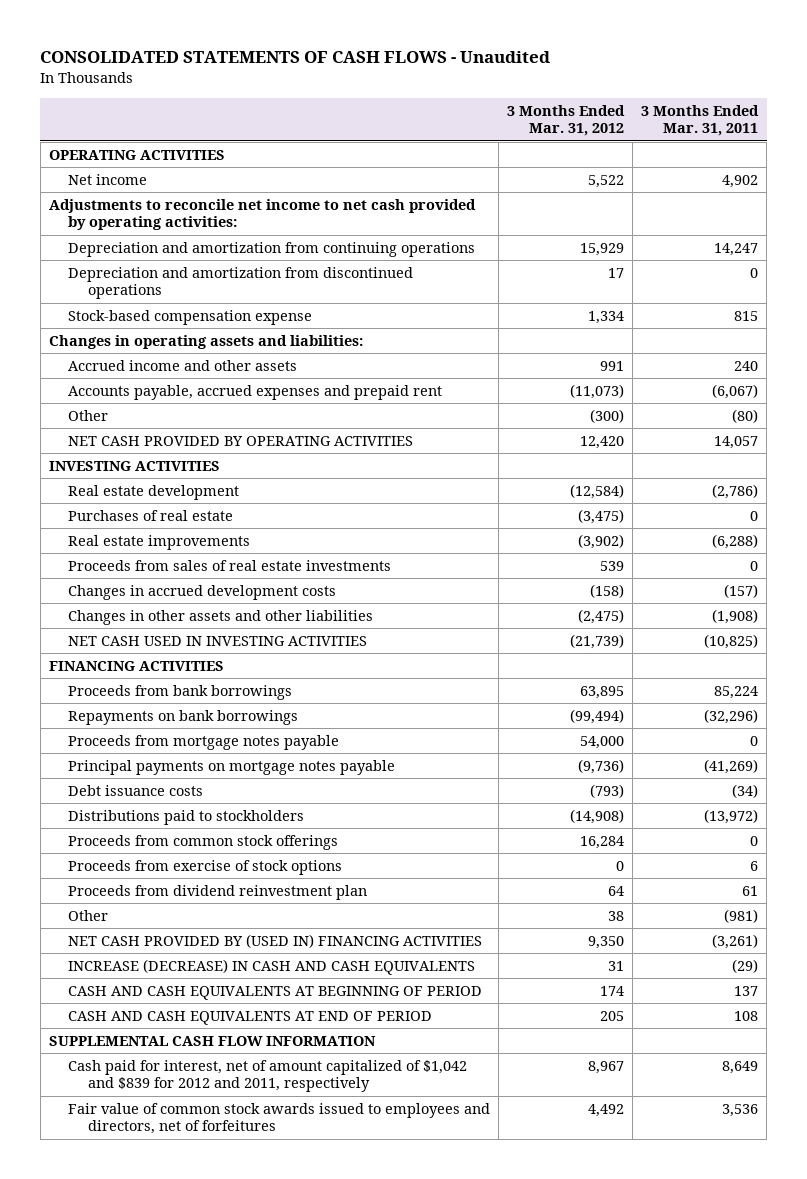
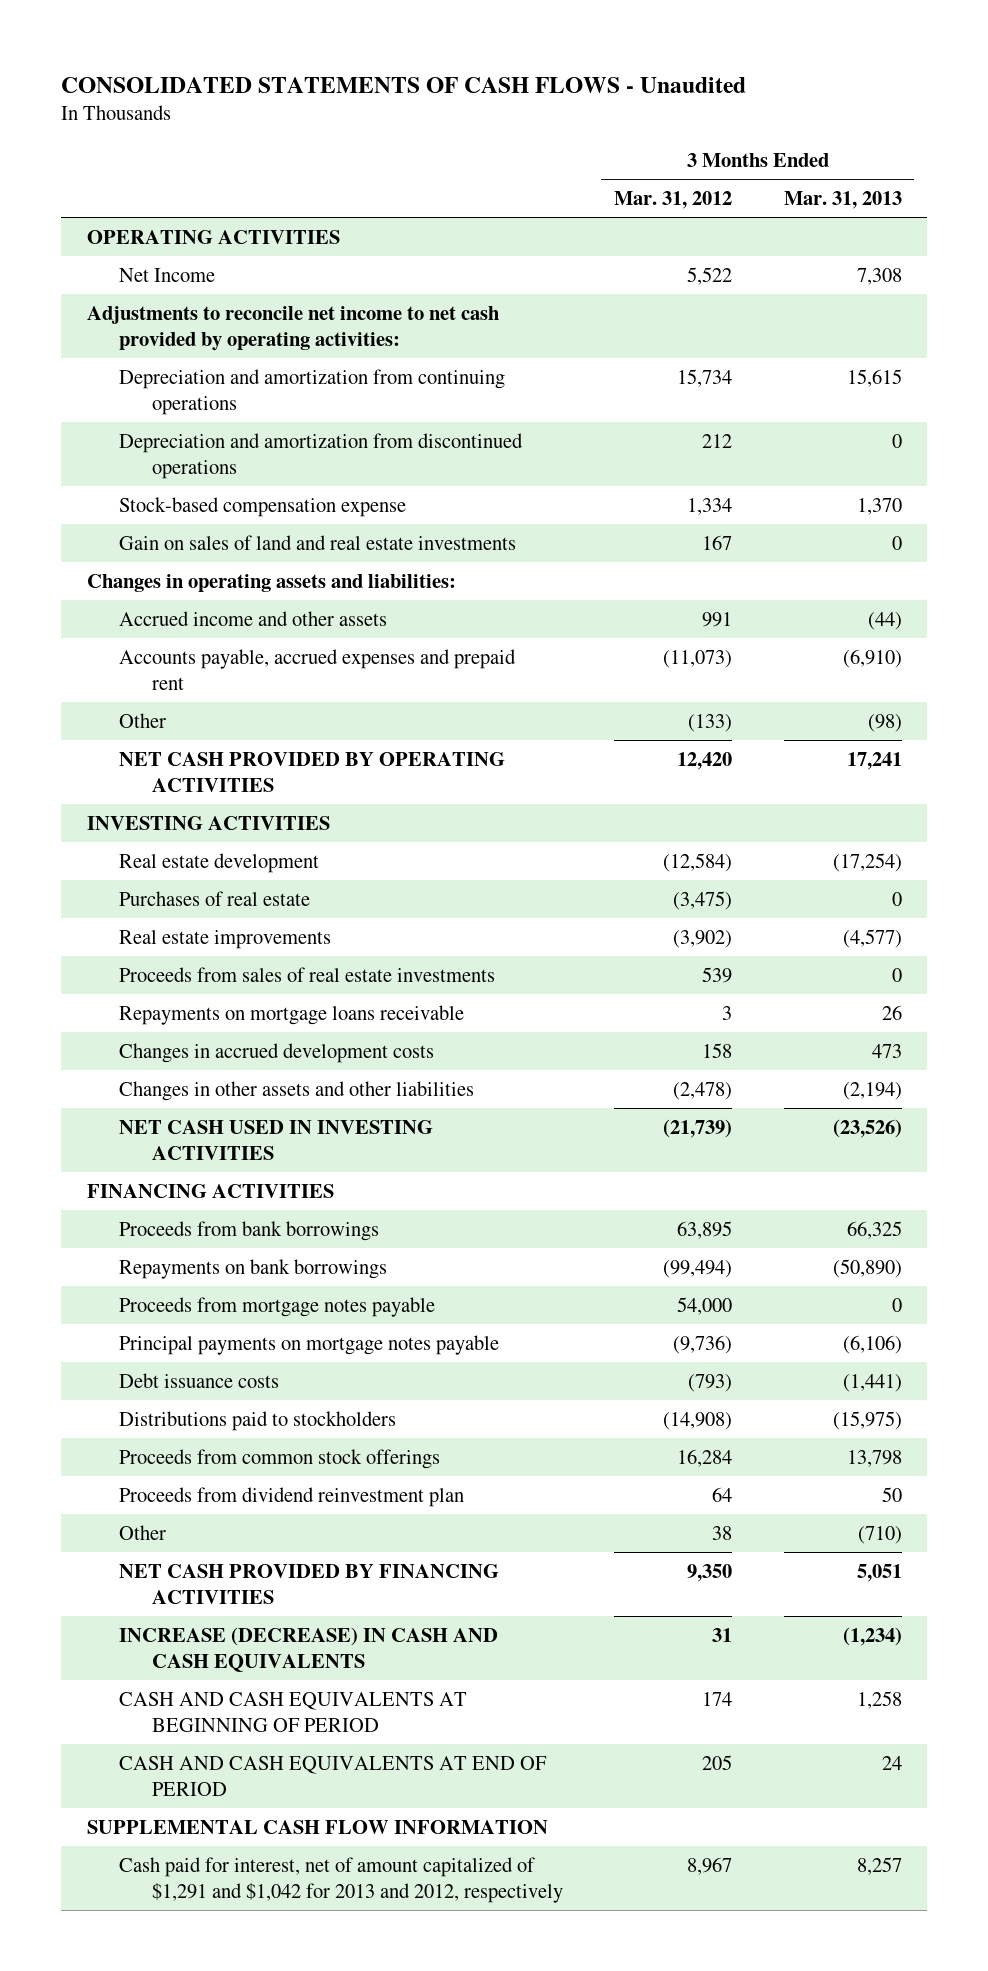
- | 3 Months Ended Mar. 31, 2012 | 3 Months Ended Mar. 31, 2011
+ | 3 Months Ended Mar. 31, 2012 | 3 Months Ended Mar. 31, 2013
- Net income | 5,522 | 4,902
+ Net Income | 5,522 | 7,308
- Depreciation and amortization from continuing operations | 15,929 | 14,247
- Depreciation and amortization from discontinued operations | 17 | 0
+ Depreciation and amortization from continuing operations | 15,734 | 15,615
+ Depreciation and amortization from discontinued operations | 212 | 0
+ Gain on sales of land and real estate investments | 167 | 0
- Other | (300) | (80)
+ Other | (133) | (98)
- Changes in accrued development costs | (158) | (157)
- Changes in other assets and other liabilities | (2,475) | (1,908)
+ Repayments on mortgage loans receivable | 3 | 26
+ Changes in accrued development costs | 158 | 473
+ Changes in other assets and other liabilities | (2,478) | (2,194)
- Proceeds from exercise of stock options | 0 | 6
- NET CASH PROVIDED BY (USED IN) FINANCING ACTIVITIES | 9,350 | (3,261)
+ NET CASH PROVIDED BY FINANCING ACTIVITIES | 9,350 | 5,051
- Cash paid for interest, net of amount capitalized of $1,042 and $839 for 2012 and 2011, respectively | 8,967 | 8,649
- Fair value of common stock awards issued to employees and directors, net of forfeitures | 4,492 | 3,536
+ Cash paid for interest, net of amount capitalized of $1,291 and $1,042 for 2013 and 2012, respectively | 8,967 | 8,257

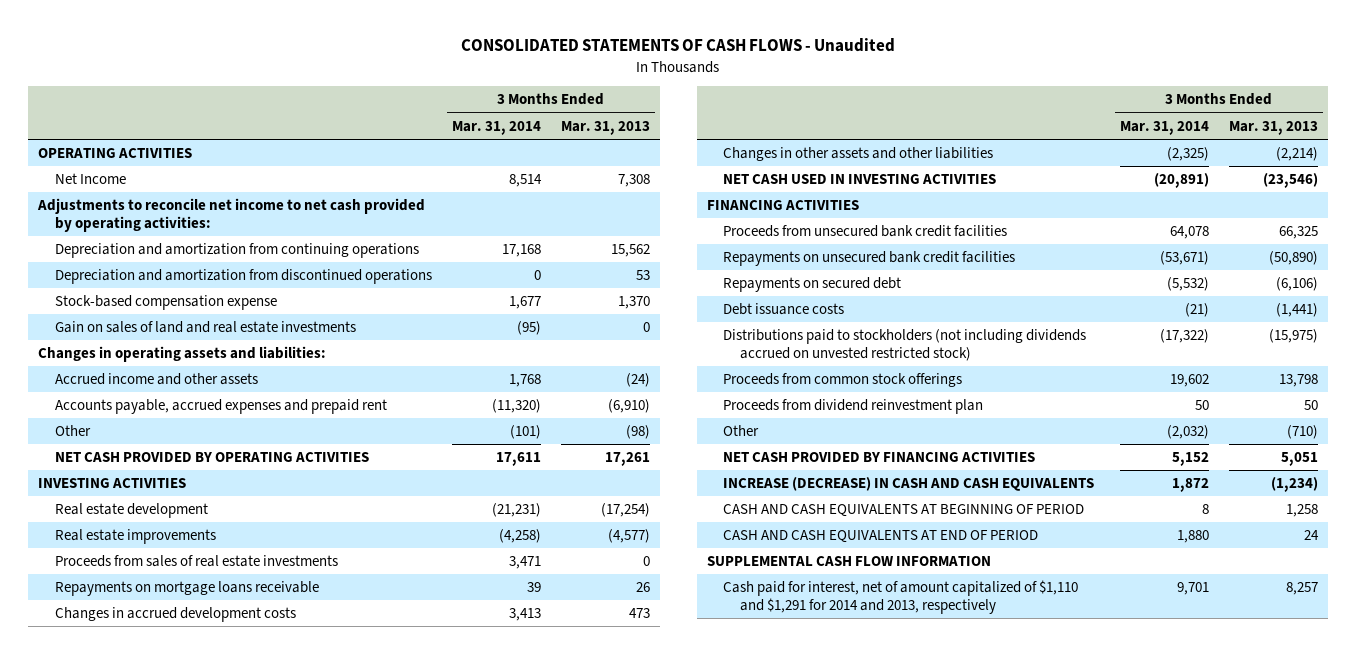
- | 3 Months Ended Mar. 31, 2012 | 3 Months Ended Mar. 31, 2013
+ | 3 Months Ended Mar. 31, 2014 | 3 Months Ended Mar. 31, 2013
- Depreciation and amortization from continuing operations | 15,734 | 15,615
- Depreciation and amortization from discontinued operations | 212 | 0
+ Depreciation and amortization from continuing operations | 17,168 | 15,562
+ Depreciation and amortization from discontinued operations | 0 | 53
- Accrued income and other assets | 991 | (44)
+ Accrued income and other assets | 1,768 | (24)
- NET CASH PROVIDED BY OPERATING ACTIVITIES | 12,420 | 17,241
+ NET CASH PROVIDED BY OPERATING ACTIVITIES | 17,611 | 17,261
- Purchases of real estate | (3,475) | 0
- Changes in other assets and other liabilities | (2,478) | (2,194)
- NET CASH USED IN INVESTING ACTIVITIES | (21,739) | (23,526)
+ Changes in other assets and other liabilities | (2,325) | (2,214)
+ NET CASH USED IN INVESTING ACTIVITIES | (20,891) | (23,546)
- Proceeds from bank borrowings | 63,895 | 66,325
- Repayments on bank borrowings | (99,494) | (50,890)
- Proceeds from mortgage notes payable | 54,000 | 0
- Principal payments on mortgage notes payable | (9,736) | (6,106)
+ Proceeds from unsecured bank credit facilities | 64,078 | 66,325
+ Repayments on unsecured bank credit facilities | (53,671) | (50,890)
+ Repayments on secured debt | (5,532) | (6,106)
- Distributions paid to stockholders | (14,908) | (15,975)
+ Distributions paid to stockholders (not including dividends accrued on unvested restricted stock) | (17,322) | (15,975)
- Cash paid for interest, net of amount capitalized of $1,291 and $1,042 for 2013 and 2012, respectively | 8,967 | 8,257
+ Cash paid for interest, net of amount capitalized of $1,110 and $1,291 for 2014 and 2013, respectively | 9,701 | 8,257

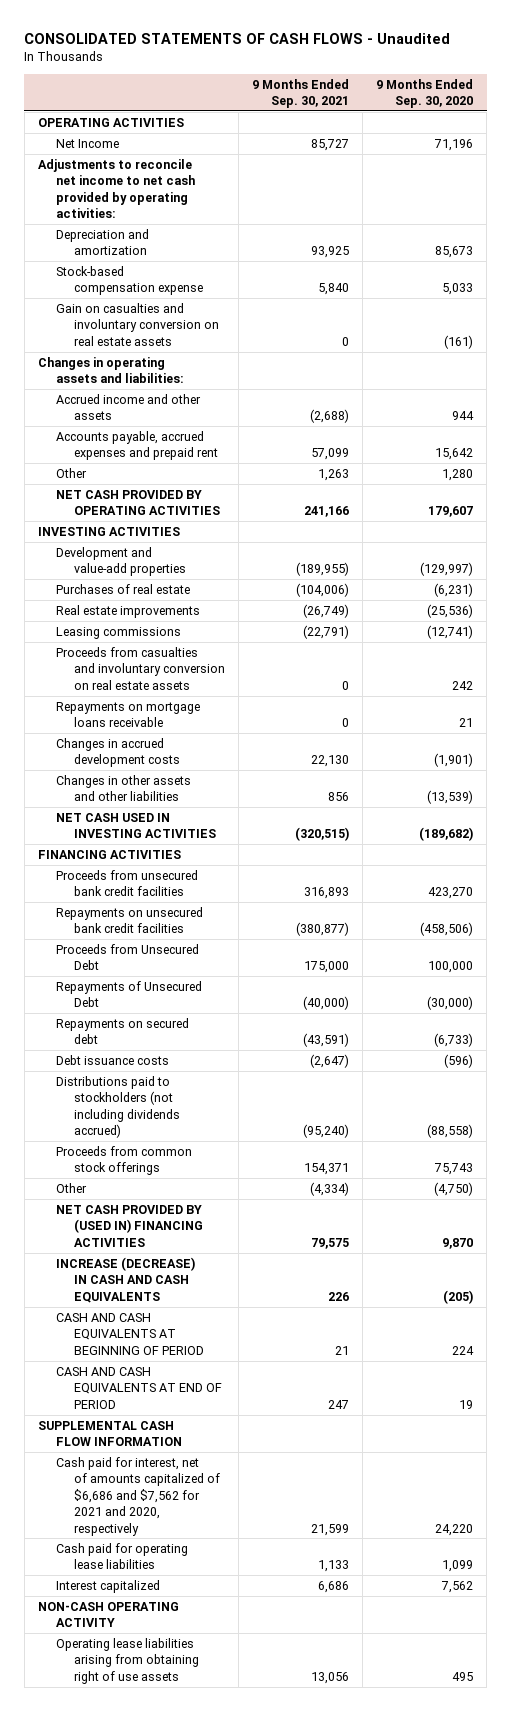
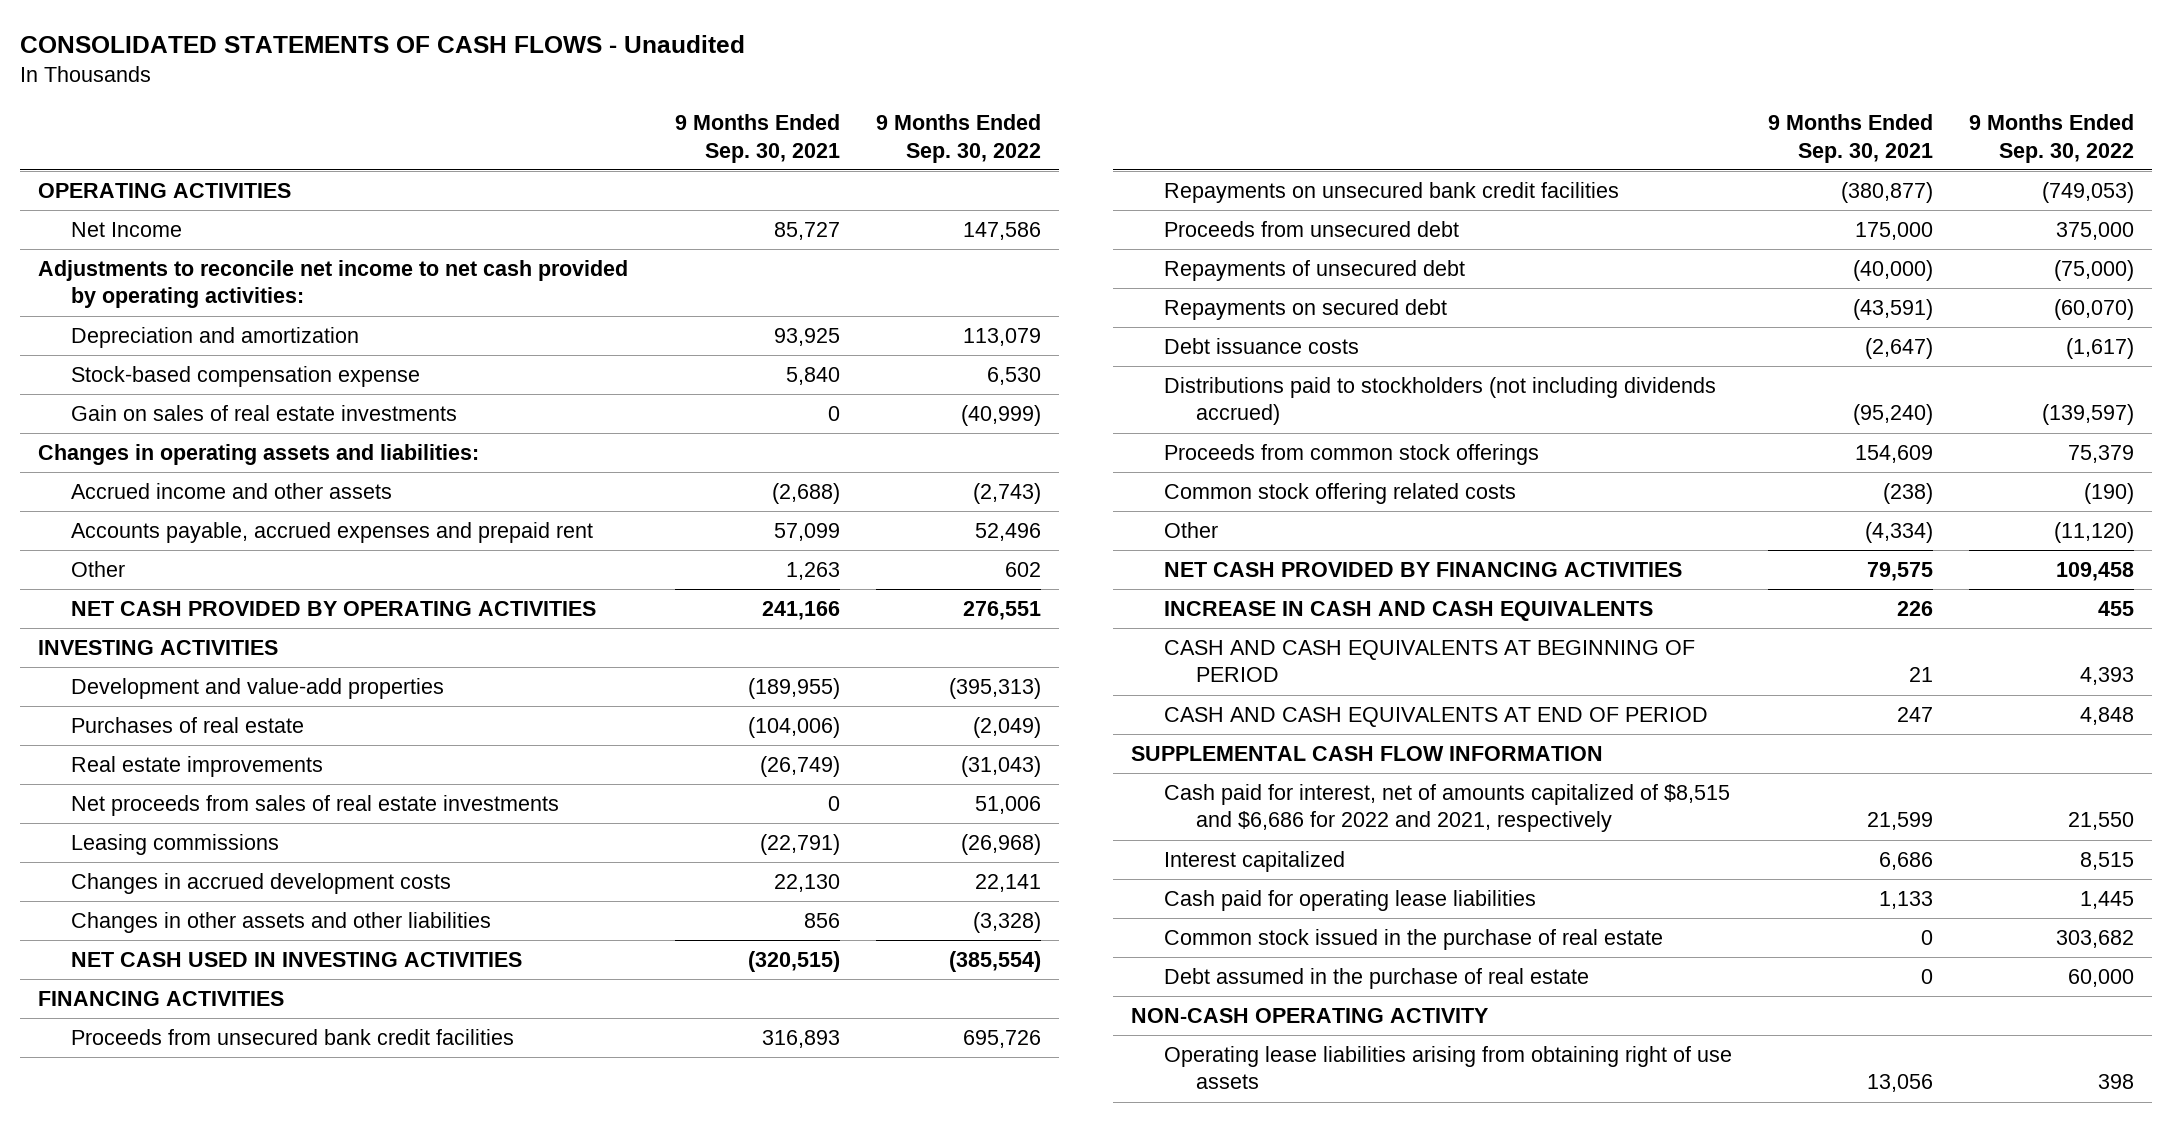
- | 9 Months Ended Sep. 30, 2021 | 9 Months Ended Sep. 30, 2020
+ | 9 Months Ended Sep. 30, 2021 | 9 Months Ended Sep. 30, 2022
- Gain on casualties and involuntary conversion on real estate assets | 0 | (161)
+ Gain on sales of real estate investments | 0 | (40,999)
+ Net proceeds from sales of real estate investments | 0 | 51,006
- Proceeds from casualties and involuntary conversion on real estate assets | 0 | 242
- Repayments on mortgage loans receivable | 0 | 21
- Proceeds from Unsecured Debt | 175,000 | 100,000
- Repayments of Unsecured Debt | (40,000) | (30,000)
+ Proceeds from unsecured debt | 175,000 | 375,000
+ Repayments of unsecured debt | (40,000) | (75,000)
- Proceeds from common stock offerings | 154,371 | 75,743
+ Proceeds from common stock offerings | 154,609 | 75,379
+ Common stock offering related costs | (238) | (190)
- NET CASH PROVIDED BY (USED IN) FINANCING ACTIVITIES | 79,575 | 9,870
- INCREASE (DECREASE) IN CASH AND CASH EQUIVALENTS | 226 | (205)
+ NET CASH PROVIDED BY FINANCING ACTIVITIES | 79,575 | 109,458
+ INCREASE IN CASH AND CASH EQUIVALENTS | 226 | 455
- Cash paid for interest, net of amounts capitalized of $6,686 and $7,562 for 2021 and 2020, respectively | 21,599 | 24,220
+ Cash paid for interest, net of amounts capitalized of $8,515 and $6,686 for 2022 and 2021, respectively | 21,599 | 21,550
moved down: Cash paid for operating lease liabilities | 1,133 | 1,445
+ Common stock issued in the purchase of real estate | 0 | 303,682
+ Debt assumed in the purchase of real estate | 0 | 60,000

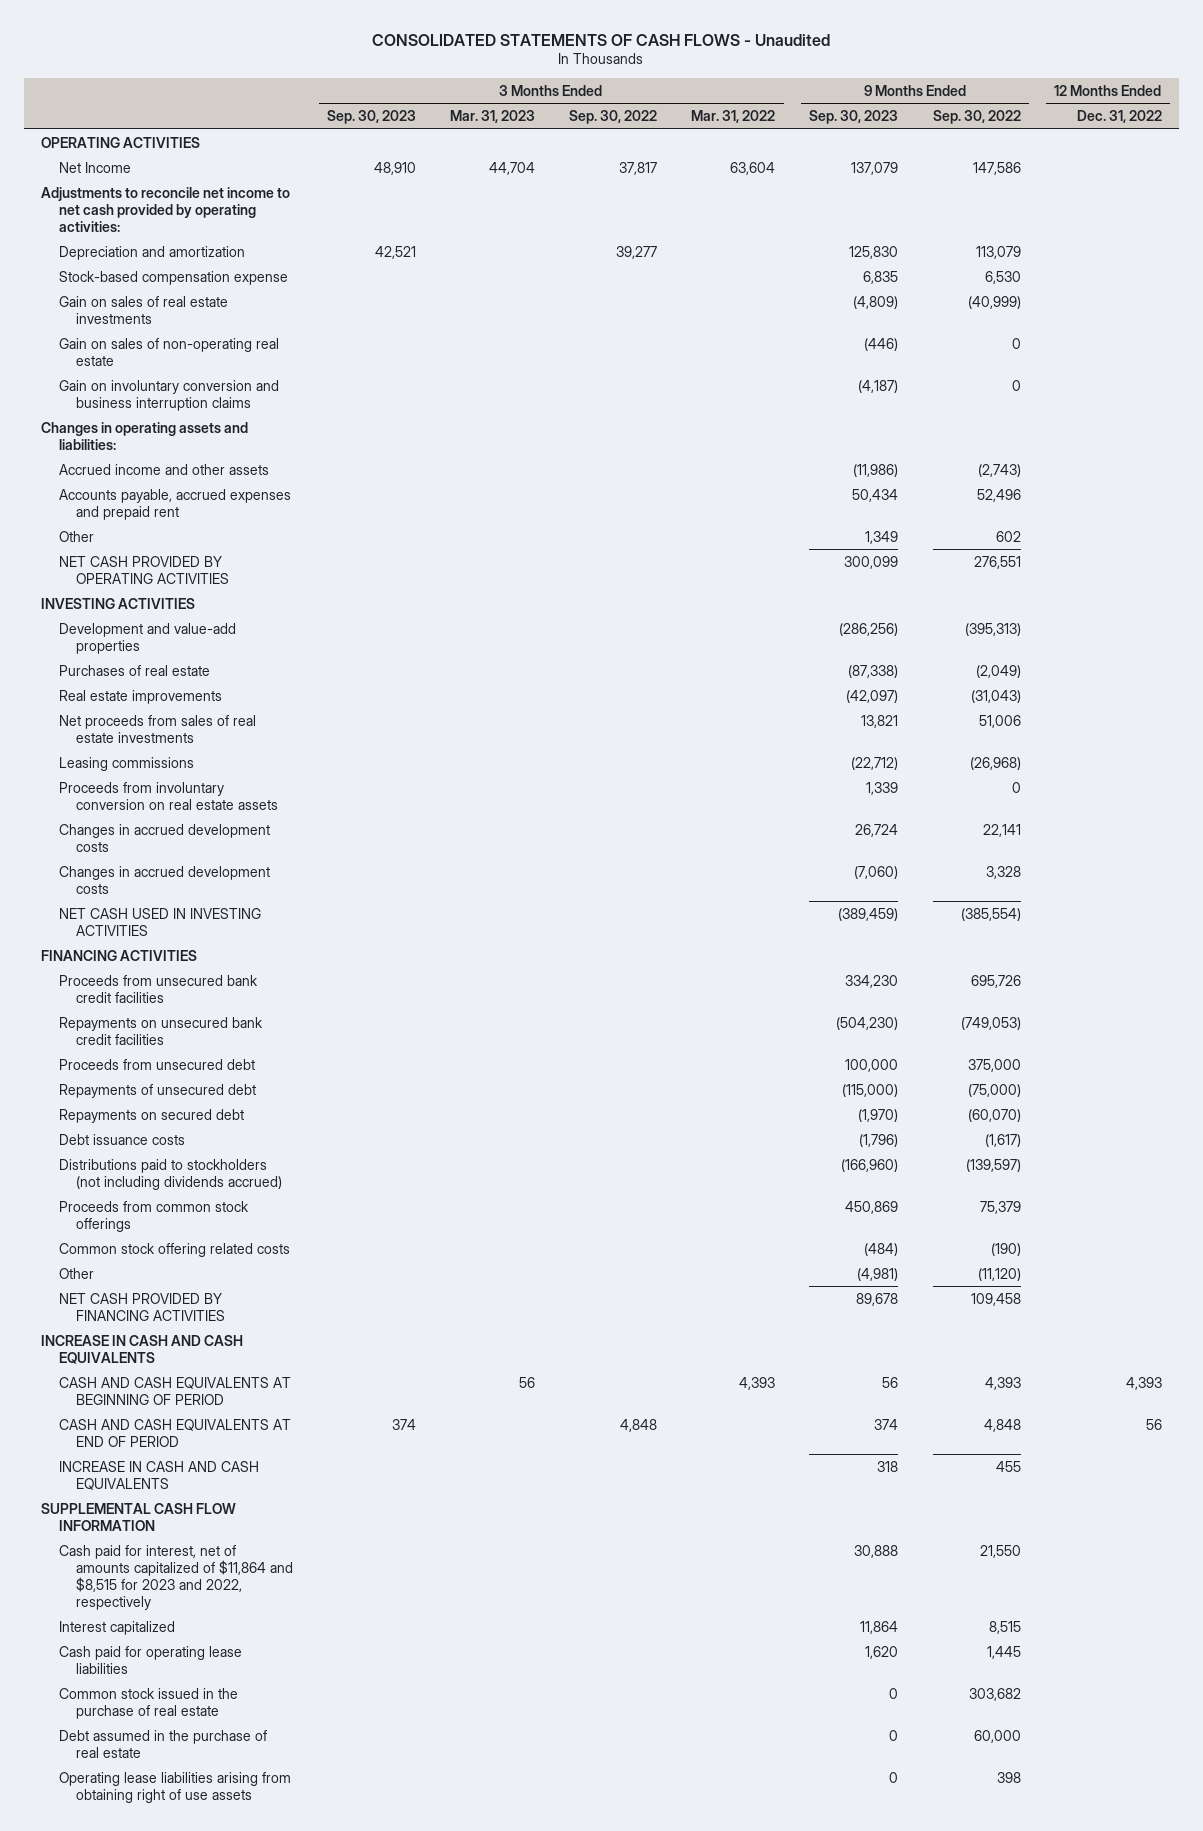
- | 9 Months Ended Sep. 30, 2021 | 9 Months Ended Sep. 30, 2022
+ | 3 Months Ended Sep. 30, 2023 | 3 Months Ended Mar. 31, 2023 | 3 Months Ended Sep. 30, 2022 | 3 Months Ended Mar. 31, 2022 | 9 Months Ended Sep. 30, 2023 | 9 Months Ended Sep. 30, 2022 | 12 Months Ended Dec. 31, 2022
+ Gain on sales of non-operating real estate | | | | | (446) | 0 |
+ Gain on involuntary conversion and business interruption claims | | | | | (4,187) | 0 |
+ Proceeds from involuntary conversion on real estate assets | | | | | 1,339 | 0 |
- Changes in other assets and other liabilities | 856 | (3,328)
+ Changes in accrued development costs | | | | | (7,060) | 3,328 |
+ INCREASE IN CASH AND CASH EQUIVALENTS
moved down: INCREASE IN CASH AND CASH EQUIVALENTS | | | | | 318 | 455 |
- Cash paid for interest, net of amounts capitalized of $8,515 and $6,686 for 2022 and 2021, respectively | 21,599 | 21,550
+ Cash paid for interest, net of amounts capitalized of $11,864 and $8,515 for 2023 and 2022, respectively | | | | | 30,888 | 21,550 |
- NON-CASH OPERATING ACTIVITY

